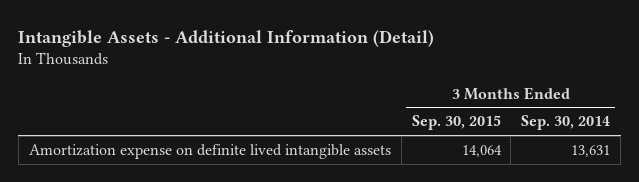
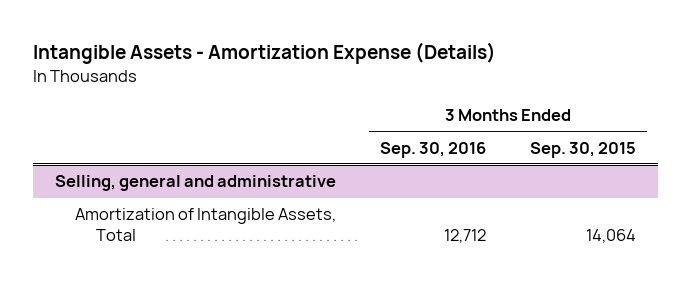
- Intangible Assets - Additional Information (Detail)
+ Intangible Assets - Amortization Expense (Details)
- | 3 Months Ended Sep. 30, 2015 | 3 Months Ended Sep. 30, 2014
+ | 3 Months Ended Sep. 30, 2016 | 3 Months Ended Sep. 30, 2015
- Amortization expense on definite lived intangible assets | 14,064 | 13,631
+ Selling, general and administrative
+ Amortization of Intangible Assets, Total | 12,712 | 14,064

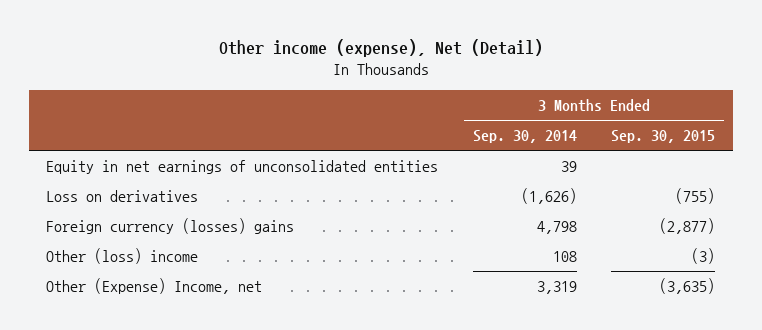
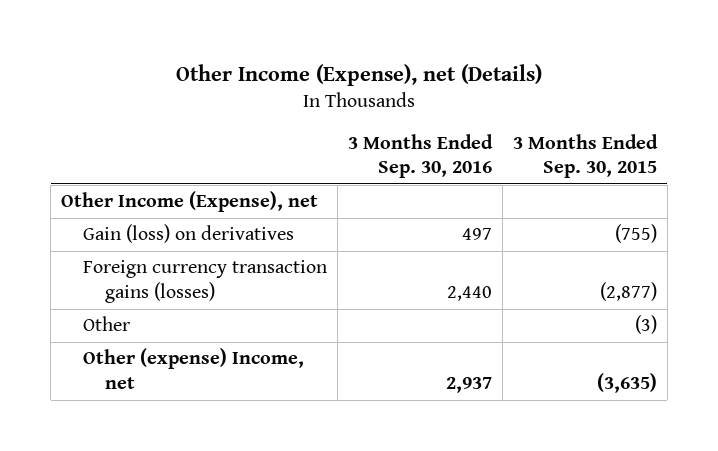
- Other income (expense), Net (Detail)
+ Other Income (Expense), net (Details)
- | 3 Months Ended Sep. 30, 2014 | 3 Months Ended Sep. 30, 2015
+ | 3 Months Ended Sep. 30, 2016 | 3 Months Ended Sep. 30, 2015
- Equity in net earnings of unconsolidated entities | 39 |
- Loss on derivatives | (1,626) | (755)
- Foreign currency (losses) gains | 4,798 | (2,877)
- Other (loss) income | 108 | (3)
- Other (Expense) Income, net | 3,319 | (3,635)
+ Other Income (Expense), net
+ Gain (loss) on derivatives | 497 | (755)
+ Foreign currency transaction gains (losses) | 2,440 | (2,877)
+ Other | | (3)
+ Other (expense) Income, net | 2,937 | (3,635)

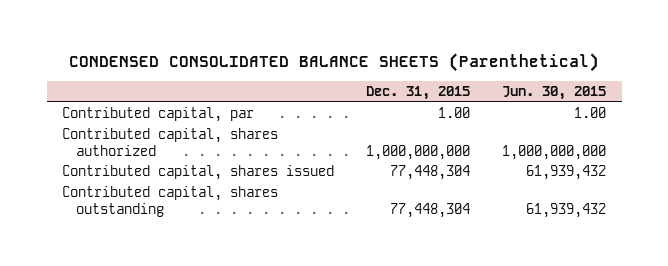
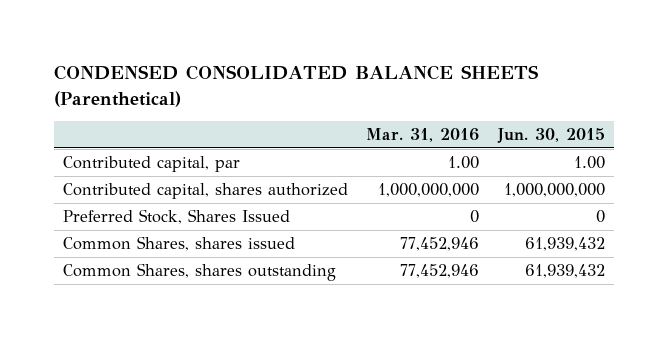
- | Dec. 31, 2015 | Jun. 30, 2015
+ | Mar. 31, 2016 | Jun. 30, 2015
- Contributed capital, shares issued | 77,448,304 | 61,939,432
- Contributed capital, shares outstanding | 77,448,304 | 61,939,432
+ Preferred Stock, Shares Issued | 0 | 0
+ Common Shares, shares issued | 77,452,946 | 61,939,432
+ Common Shares, shares outstanding | 77,452,946 | 61,939,432

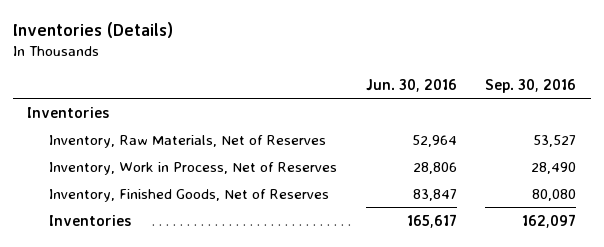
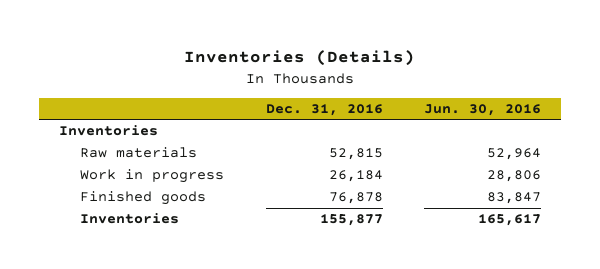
- | Jun. 30, 2016 | Sep. 30, 2016
+ | Dec. 31, 2016 | Jun. 30, 2016
- Inventory, Raw Materials, Net of Reserves | 52,964 | 53,527
- Inventory, Work in Process, Net of Reserves | 28,806 | 28,490
- Inventory, Finished Goods, Net of Reserves | 83,847 | 80,080
+ Raw materials | 52,815 | 52,964
+ Work in progress | 26,184 | 28,806
+ Finished goods | 76,878 | 83,847

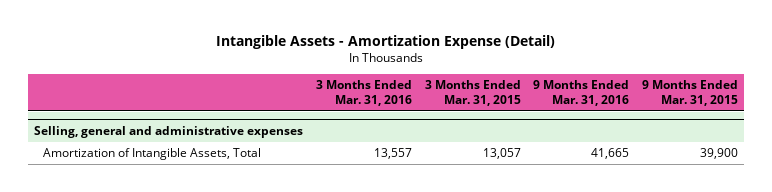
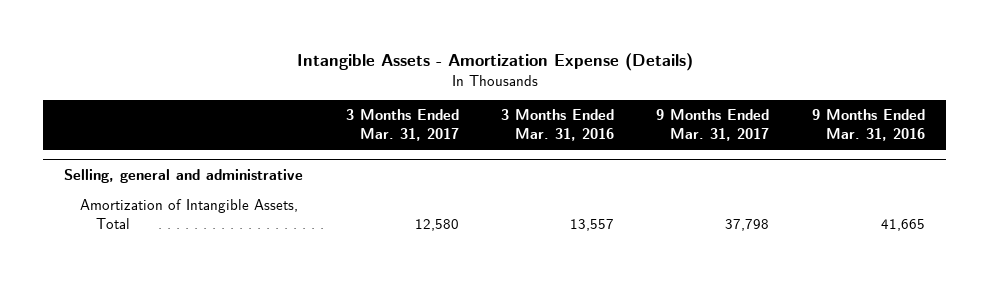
- Intangible Assets - Amortization Expense (Detail)
+ Intangible Assets - Amortization Expense (Details)
- | 3 Months Ended Mar. 31, 2016 | 3 Months Ended Mar. 31, 2015 | 9 Months Ended Mar. 31, 2016 | 9 Months Ended Mar. 31, 2015
+ | 3 Months Ended Mar. 31, 2017 | 3 Months Ended Mar. 31, 2016 | 9 Months Ended Mar. 31, 2017 | 9 Months Ended Mar. 31, 2016
- Selling, general and administrative expenses
+ Selling, general and administrative

